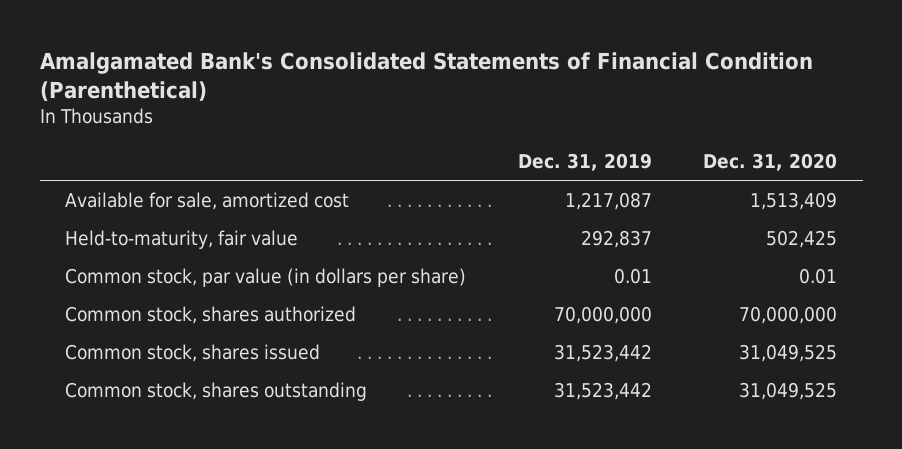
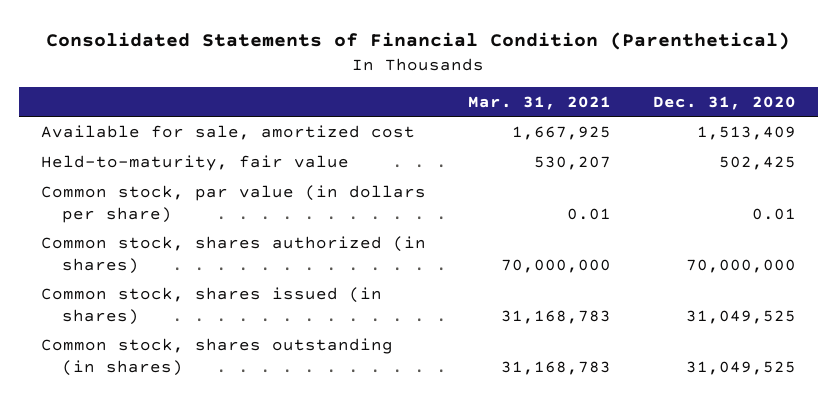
- Amalgamated Bank's Consolidated Statements of Financial Condition (Parenthetical)
+ Consolidated Statements of Financial Condition (Parenthetical)
- | Dec. 31, 2019 | Dec. 31, 2020
+ | Mar. 31, 2021 | Dec. 31, 2020
- Common stock, shares authorized | 70,000,000 | 70,000,000
- Common stock, shares issued | 31,523,442 | 31,049,525
- Common stock, shares outstanding | 31,523,442 | 31,049,525
+ Common stock, shares authorized (in shares) | 70,000,000 | 70,000,000
+ Common stock, shares issued (in shares) | 31,168,783 | 31,049,525
+ Common stock, shares outstanding (in shares) | 31,168,783 | 31,049,525

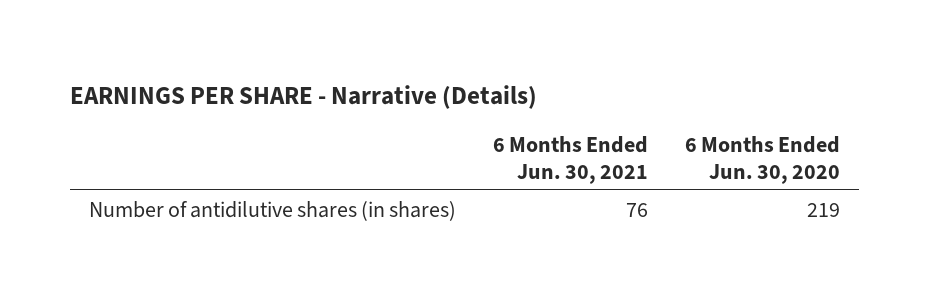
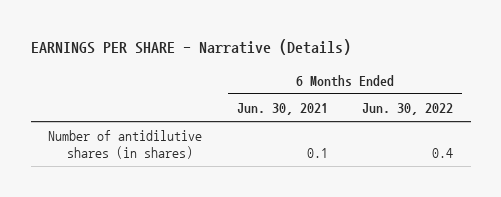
- | 6 Months Ended Jun. 30, 2021 | 6 Months Ended Jun. 30, 2020
+ | 6 Months Ended Jun. 30, 2021 | 6 Months Ended Jun. 30, 2022
- Number of antidilutive shares (in shares) | 76 | 219
+ Number of antidilutive shares (in shares) | 0.1 | 0.4

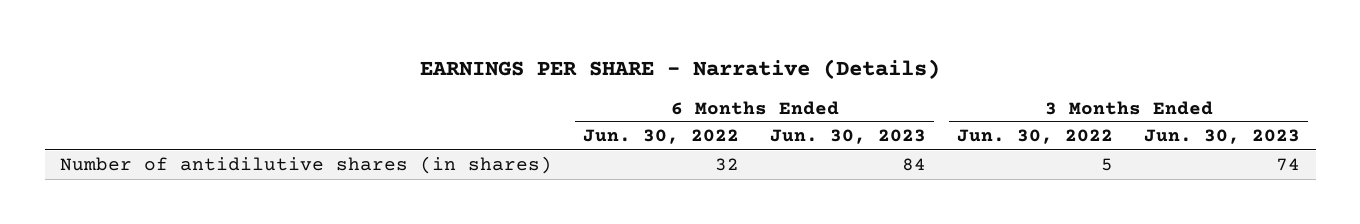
- | 6 Months Ended Jun. 30, 2021 | 6 Months Ended Jun. 30, 2022
+ | 6 Months Ended Jun. 30, 2022 | 6 Months Ended Jun. 30, 2023 | 3 Months Ended Jun. 30, 2022 | 3 Months Ended Jun. 30, 2023
- Number of antidilutive shares (in shares) | 0.1 | 0.4
+ Number of antidilutive shares (in shares) | 32 | 84 | 5 | 74

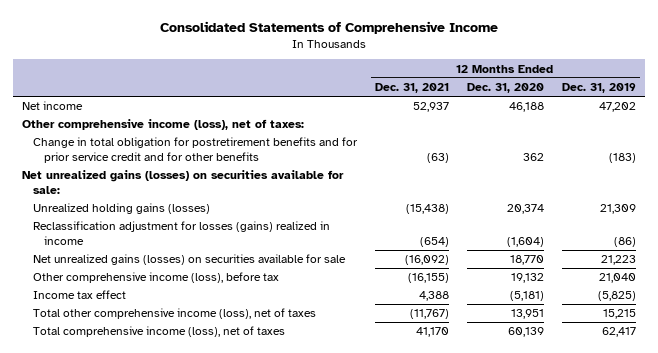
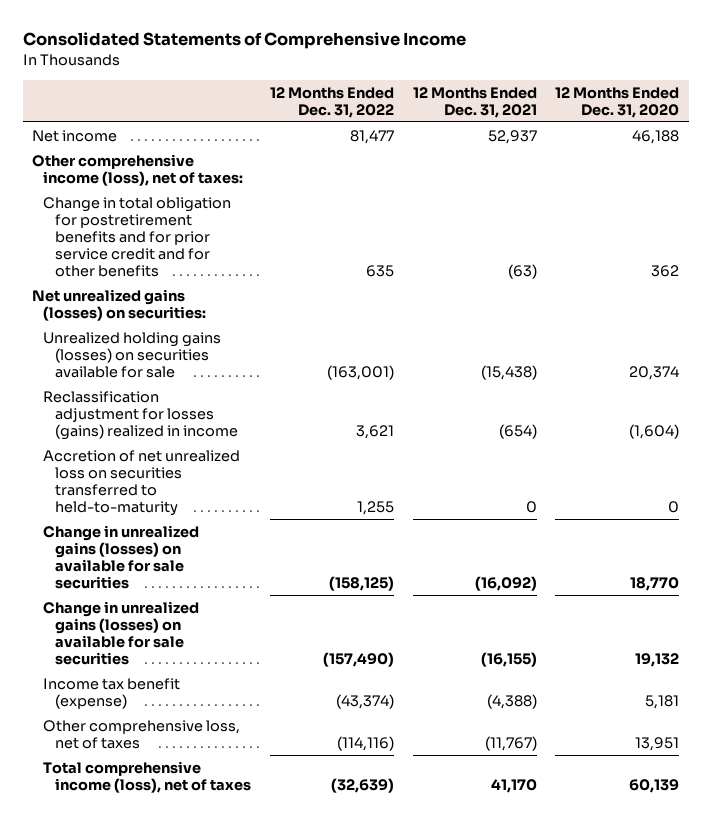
- | 12 Months Ended Dec. 31, 2021 | 12 Months Ended Dec. 31, 2020 | 12 Months Ended Dec. 31, 2019
+ | 12 Months Ended Dec. 31, 2022 | 12 Months Ended Dec. 31, 2021 | 12 Months Ended Dec. 31, 2020
- Net unrealized gains (losses) on securities available for sale:
- Unrealized holding gains (losses) | (15,438) | 20,374 | 21,309
+ Net unrealized gains (losses) on securities:
+ Unrealized holding gains (losses) on securities available for sale | (163,001) | (15,438) | 20,374
- Net unrealized gains (losses) on securities available for sale | (16,092) | 18,770 | 21,223
- Other comprehensive income (loss), before tax | (16,155) | 19,132 | 21,040
- Income tax effect | 4,388 | (5,181) | (5,825)
- Total other comprehensive income (loss), net of taxes | (11,767) | 13,951 | 15,215
+ Accretion of net unrealized loss on securities transferred to held-to-maturity | 1,255 | 0 | 0
+ Change in unrealized gains (losses) on available for sale securities | (158,125) | (16,092) | 18,770
+ Change in unrealized gains (losses) on available for sale securities | (157,490) | (16,155) | 19,132
+ Income tax benefit (expense) | (43,374) | (4,388) | 5,181
+ Other comprehensive loss, net of taxes | (114,116) | (11,767) | 13,951

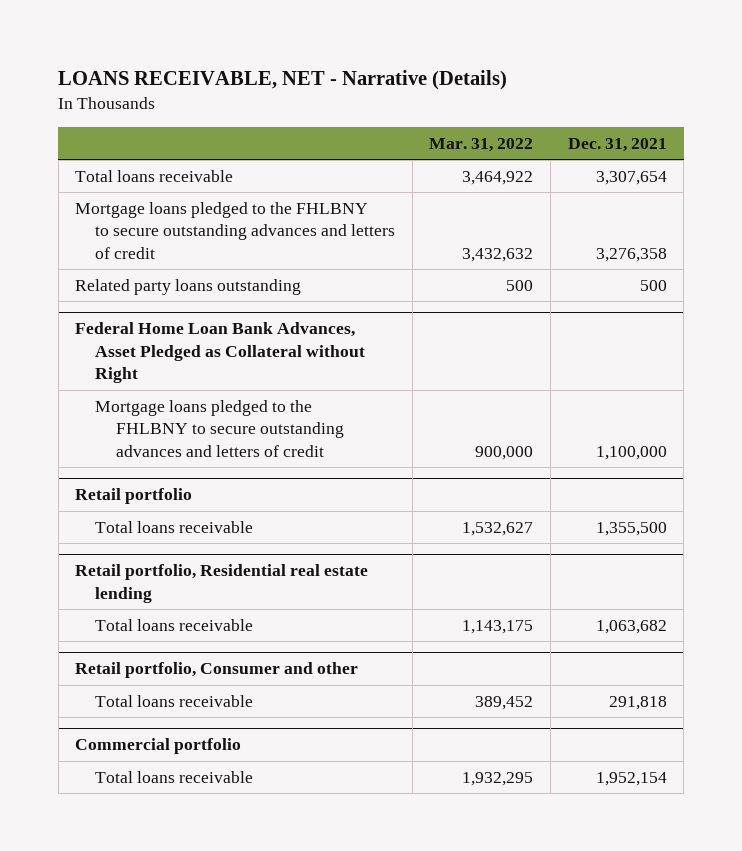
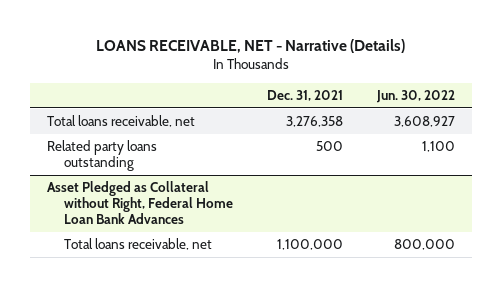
- | Mar. 31, 2022 | Dec. 31, 2021
+ | Dec. 31, 2021 | Jun. 30, 2022
- Total loans receivable | 3,464,922 | 3,307,654
- Mortgage loans pledged to the FHLBNY to secure outstanding advances and letters of credit | 3,432,632 | 3,276,358
+ Total loans receivable, net | 3,276,358 | 3,608,927
- Federal Home Loan Bank Advances, Asset Pledged as Collateral without Right
- Mortgage loans pledged to the FHLBNY to secure outstanding advances and letters of credit | 900,000 | 1,100,000
- Retail portfolio
- Total loans receivable | 1,532,627 | 1,355,500
- Retail portfolio, Residential real estate lending
- Total loans receivable | 1,143,175 | 1,063,682
- Retail portfolio, Consumer and other
- Total loans receivable | 389,452 | 291,818
- Commercial portfolio
- Total loans receivable | 1,932,295 | 1,952,154
+ Asset Pledged as Collateral without Right, Federal Home Loan Bank Advances
+ Total loans receivable, net | 1,100,000 | 800,000

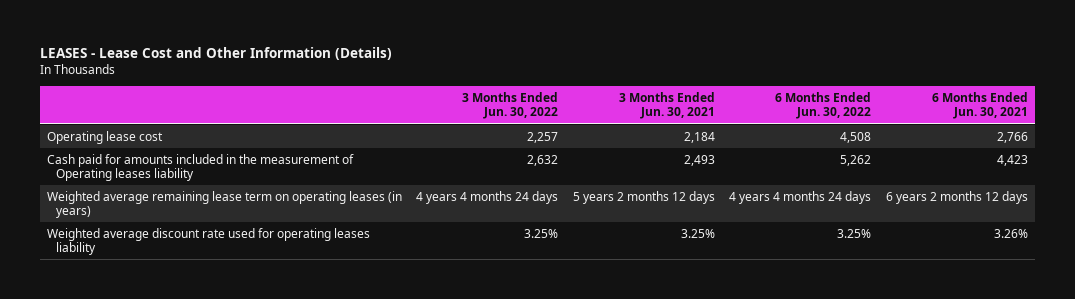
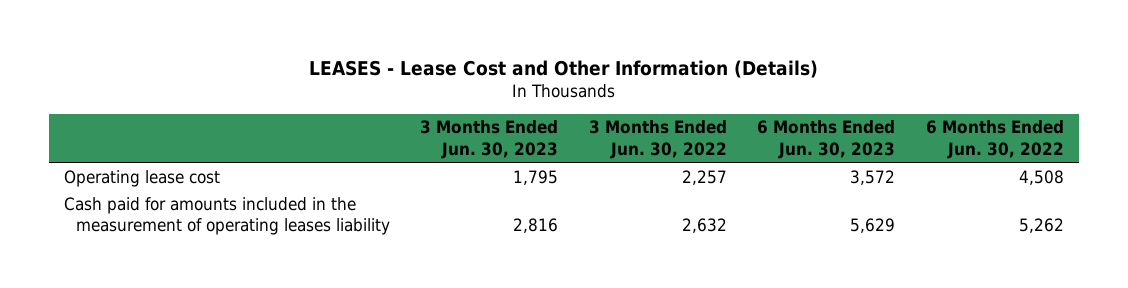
- | 3 Months Ended Jun. 30, 2022 | 3 Months Ended Jun. 30, 2021 | 6 Months Ended Jun. 30, 2022 | 6 Months Ended Jun. 30, 2021
+ | 3 Months Ended Jun. 30, 2023 | 3 Months Ended Jun. 30, 2022 | 6 Months Ended Jun. 30, 2023 | 6 Months Ended Jun. 30, 2022
- Cash paid for amounts included in the measurement of Operating leases liability | 2,632 | 2,493 | 5,262 | 4,423
- Weighted average remaining lease term on operating leases (in years) | 4 years 4 months 24 days | 5 years 2 months 12 days | 4 years 4 months 24 days | 6 years 2 months 12 days
- Weighted average discount rate used for operating leases liability | 3.25% | 3.25% | 3.25% | 3.26%
+ Cash paid for amounts included in the measurement of operating leases liability | 2,816 | 2,632 | 5,629 | 5,262

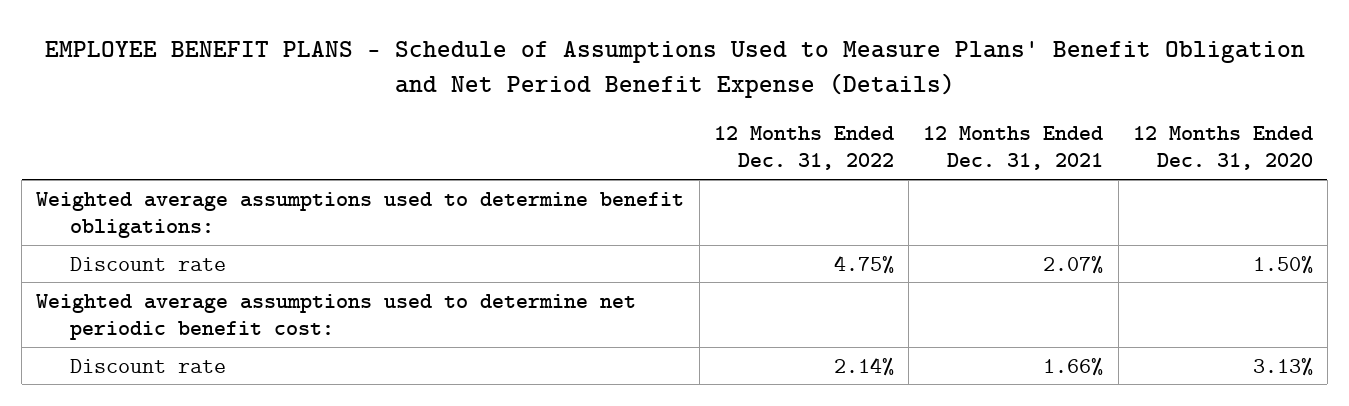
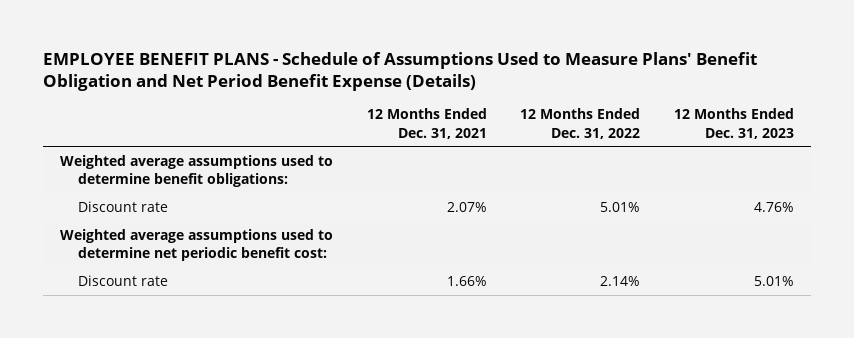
- | 12 Months Ended Dec. 31, 2022 | 12 Months Ended Dec. 31, 2021 | 12 Months Ended Dec. 31, 2020
+ | 12 Months Ended Dec. 31, 2021 | 12 Months Ended Dec. 31, 2022 | 12 Months Ended Dec. 31, 2023
- Discount rate | 4.75% | 2.07% | 1.50%
+ Discount rate | 2.07% | 5.01% | 4.76%

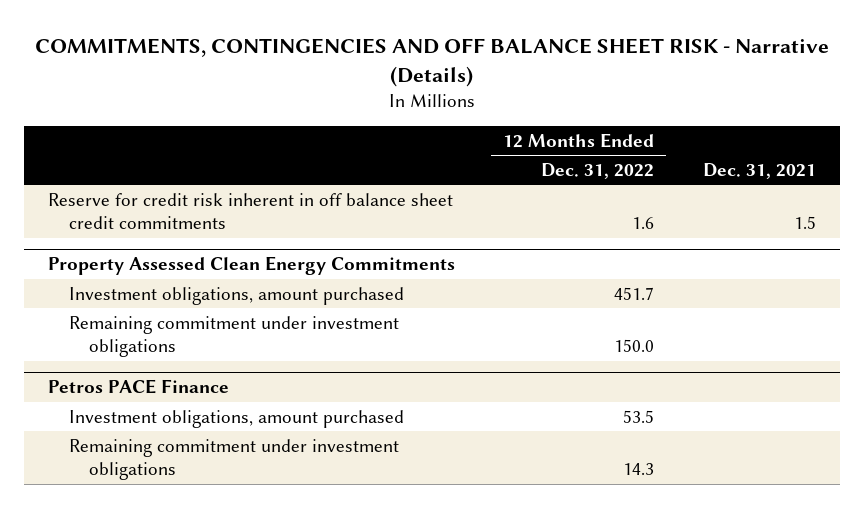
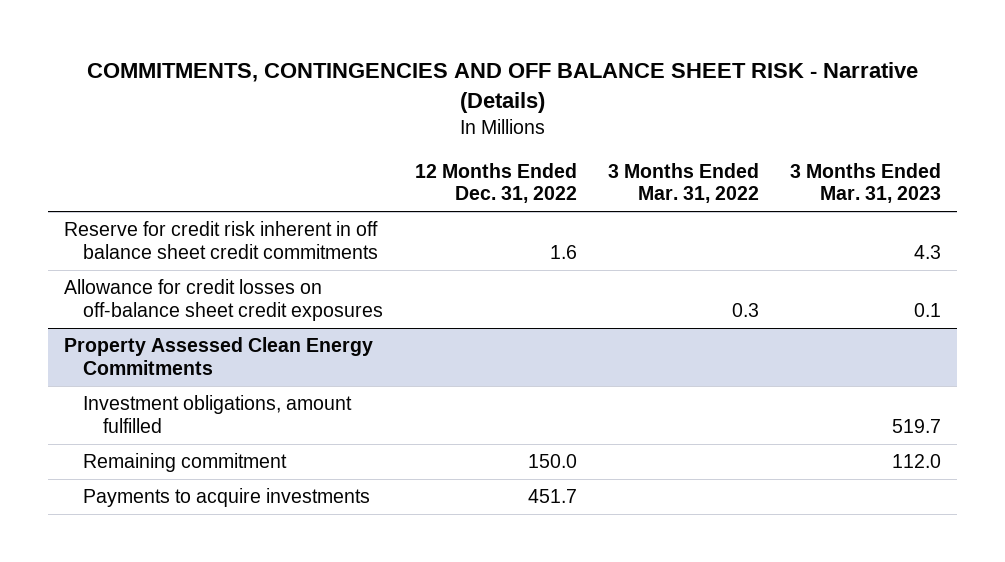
- | 12 Months Ended Dec. 31, 2022 | Dec. 31, 2021
+ | 12 Months Ended Dec. 31, 2022 | 3 Months Ended Mar. 31, 2022 | 3 Months Ended Mar. 31, 2023
+ Allowance for credit losses on off-balance sheet credit exposures | | 0.3 | 0.1
@ Property Assessed Clean Energy Commitments
- Investment obligations, amount purchased | 451.7 |
- Remaining commitment under investment obligations | 150.0 |
- Petros PACE Finance
- Investment obligations, amount purchased | 53.5 |
- Remaining commitment under investment obligations | 14.3 |
@ Property Assessed Clean Energy Commitments
+ Investment obligations, amount fulfilled | | | 519.7
+ Remaining commitment | 150.0 | | 112.0
+ Payments to acquire investments | 451.7 | |

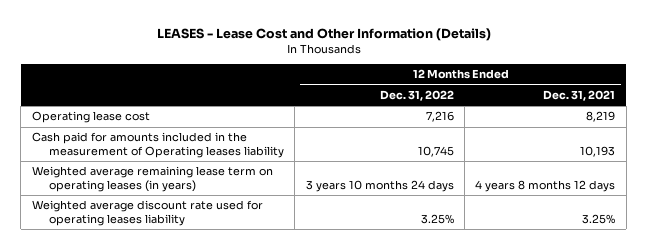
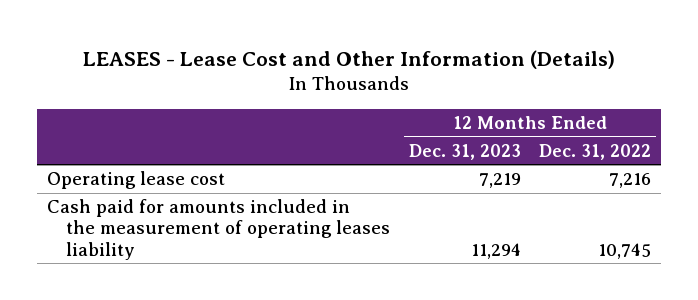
- | 12 Months Ended Dec. 31, 2022 | 12 Months Ended Dec. 31, 2021
+ | 12 Months Ended Dec. 31, 2023 | 12 Months Ended Dec. 31, 2022
- Cash paid for amounts included in the measurement of Operating leases liability | 10,745 | 10,193
- Weighted average remaining lease term on operating leases (in years) | 3 years 10 months 24 days | 4 years 8 months 12 days
- Weighted average discount rate used for operating leases liability | 3.25% | 3.25%
+ Cash paid for amounts included in the measurement of operating leases liability | 11,294 | 10,745

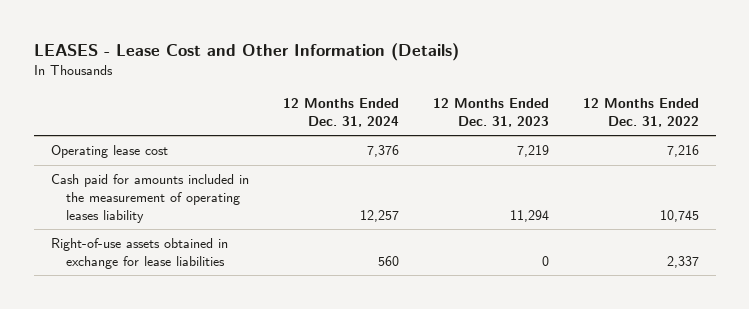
- | 12 Months Ended Dec. 31, 2023 | 12 Months Ended Dec. 31, 2022
+ | 12 Months Ended Dec. 31, 2024 | 12 Months Ended Dec. 31, 2023 | 12 Months Ended Dec. 31, 2022
+ Right-of-use assets obtained in exchange for lease liabilities | 560 | 0 | 2,337

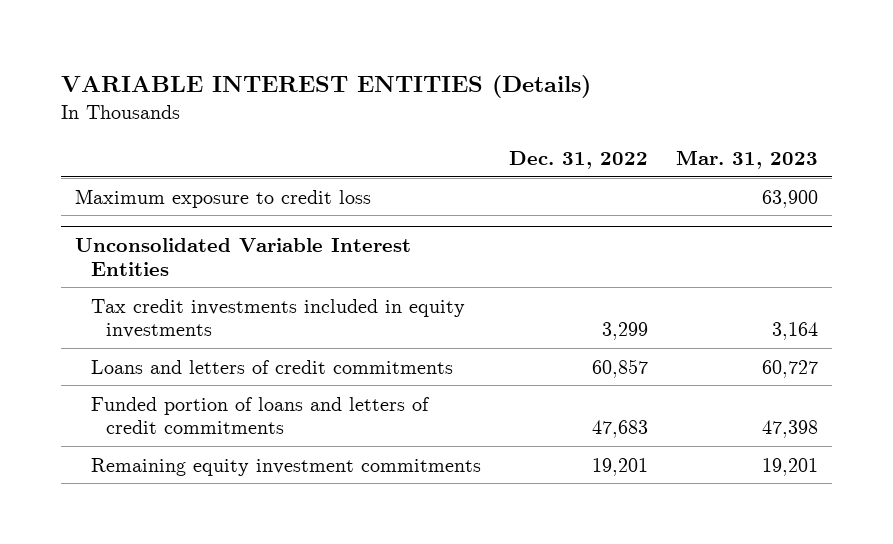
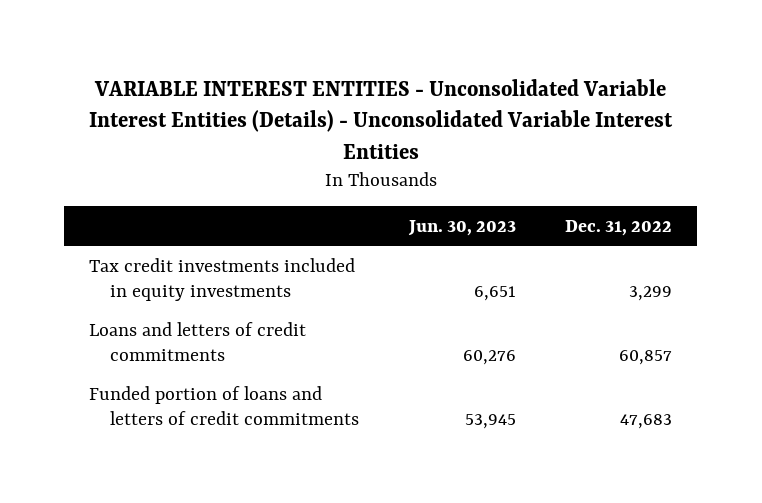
- VARIABLE INTEREST ENTITIES (Details)
+ VARIABLE INTEREST ENTITIES - Unconsolidated Variable Interest Entities (Details) - Unconsolidated Variable Interest Entities
- | Dec. 31, 2022 | Mar. 31, 2023
+ | Jun. 30, 2023 | Dec. 31, 2022
- Maximum exposure to credit loss | | 63,900
- Unconsolidated Variable Interest Entities
- Remaining equity investment commitments | 19,201 | 19,201

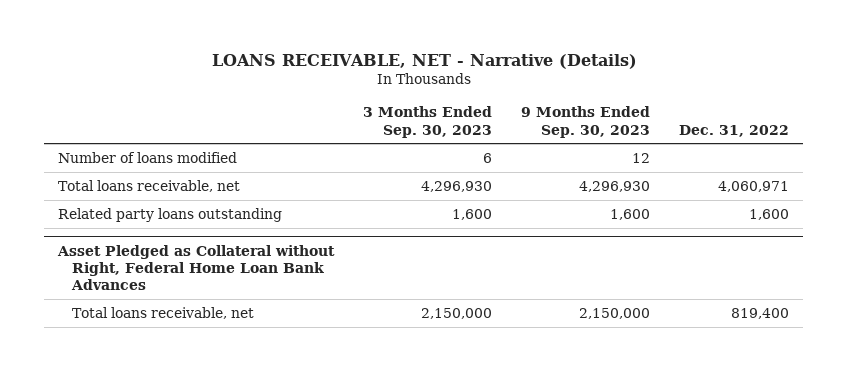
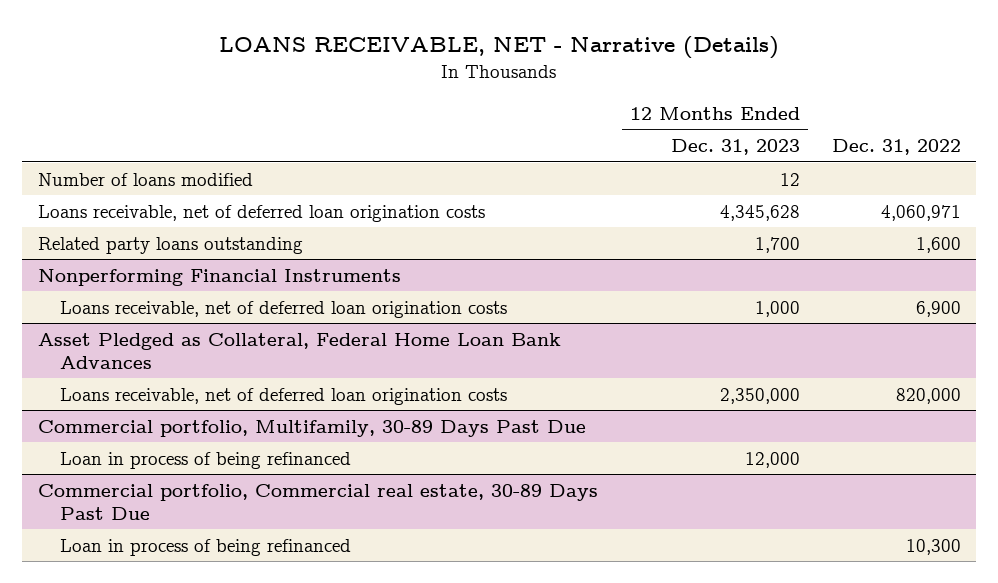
- | 3 Months Ended Sep. 30, 2023 | 9 Months Ended Sep. 30, 2023 | Dec. 31, 2022
+ | 12 Months Ended Dec. 31, 2023 | Dec. 31, 2022
- Total loans receivable, net | 4,296,930 | 4,296,930 | 4,060,971
+ Loans receivable, net of deferred loan origination costs | 4,345,628 | 4,060,971
- Asset Pledged as Collateral without Right, Federal Home Loan Bank Advances
- Total loans receivable, net | 2,150,000 | 2,150,000 | 819,400
+ Nonperforming Financial Instruments
+ Loans receivable, net of deferred loan origination costs | 1,000 | 6,900
+ Asset Pledged as Collateral, Federal Home Loan Bank Advances
+ Loans receivable, net of deferred loan origination costs | 2,350,000 | 820,000
+ Commercial portfolio, Multifamily, 30-89 Days Past Due
+ Loan in process of being refinanced | 12,000 |
+ Commercial portfolio, Commercial real estate, 30-89 Days Past Due
+ Loan in process of being refinanced | | 10,300

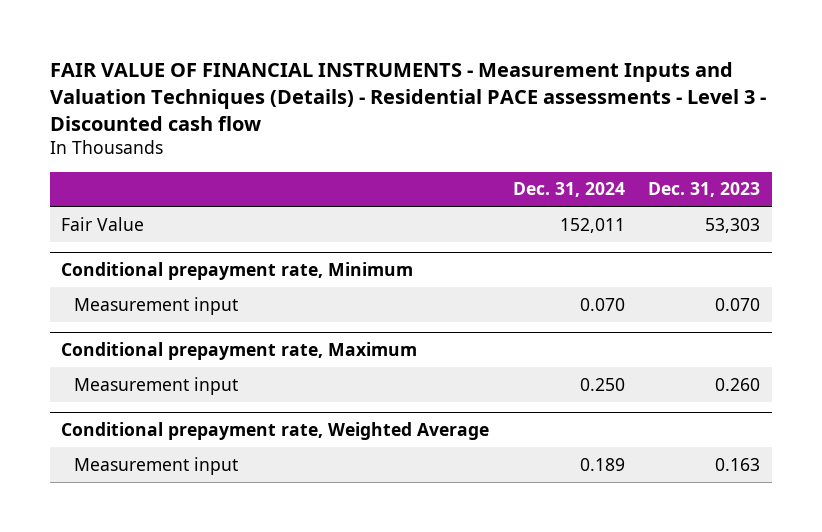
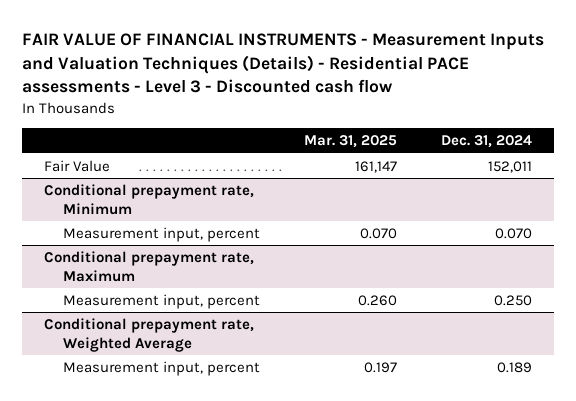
- | Dec. 31, 2024 | Dec. 31, 2023
+ | Mar. 31, 2025 | Dec. 31, 2024
@ Conditional prepayment rate, Minimum
- Measurement input | 0.070 | 0.070
+ Measurement input, percent | 0.070 | 0.070
@ Conditional prepayment rate, Maximum
- Measurement input | 0.250 | 0.260
+ Measurement input, percent | 0.260 | 0.250
@ Conditional prepayment rate, Weighted Average
- Measurement input | 0.189 | 0.163
+ Measurement input, percent | 0.197 | 0.189

